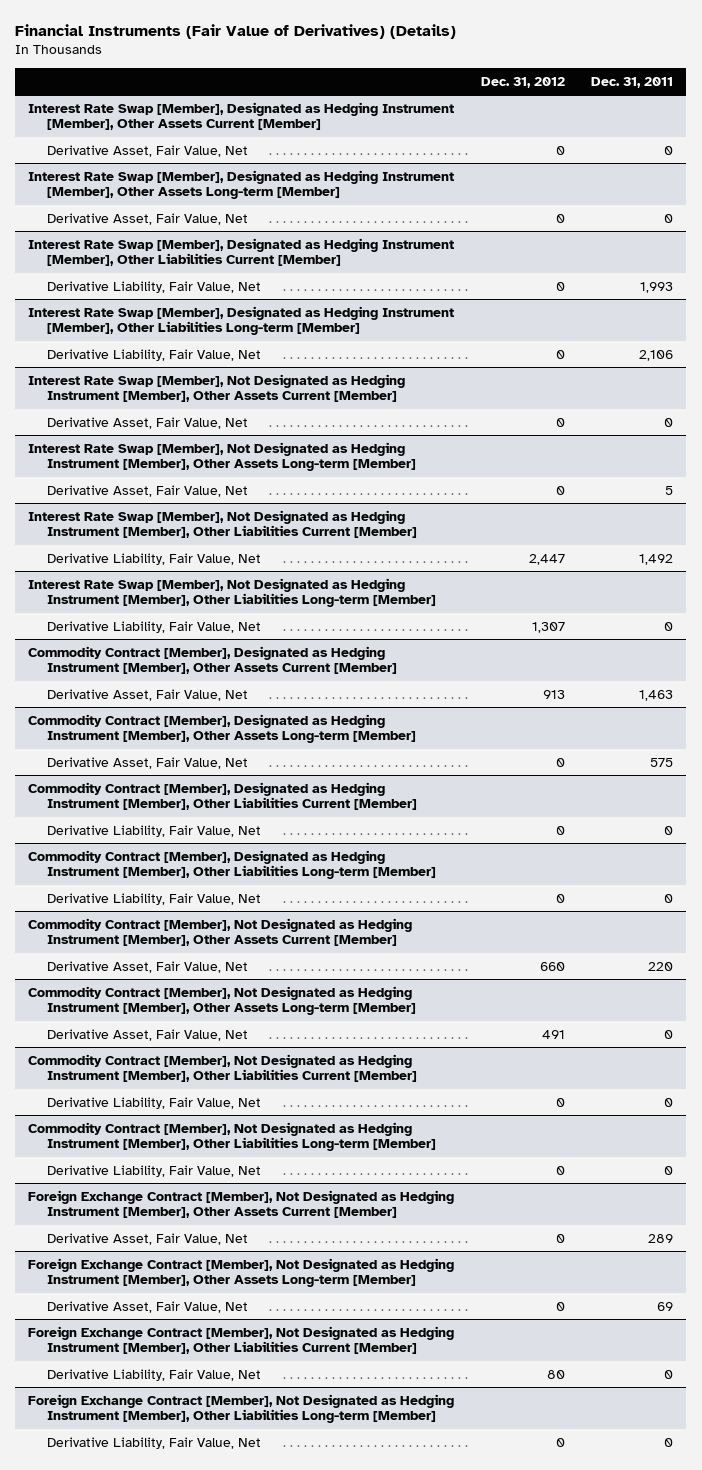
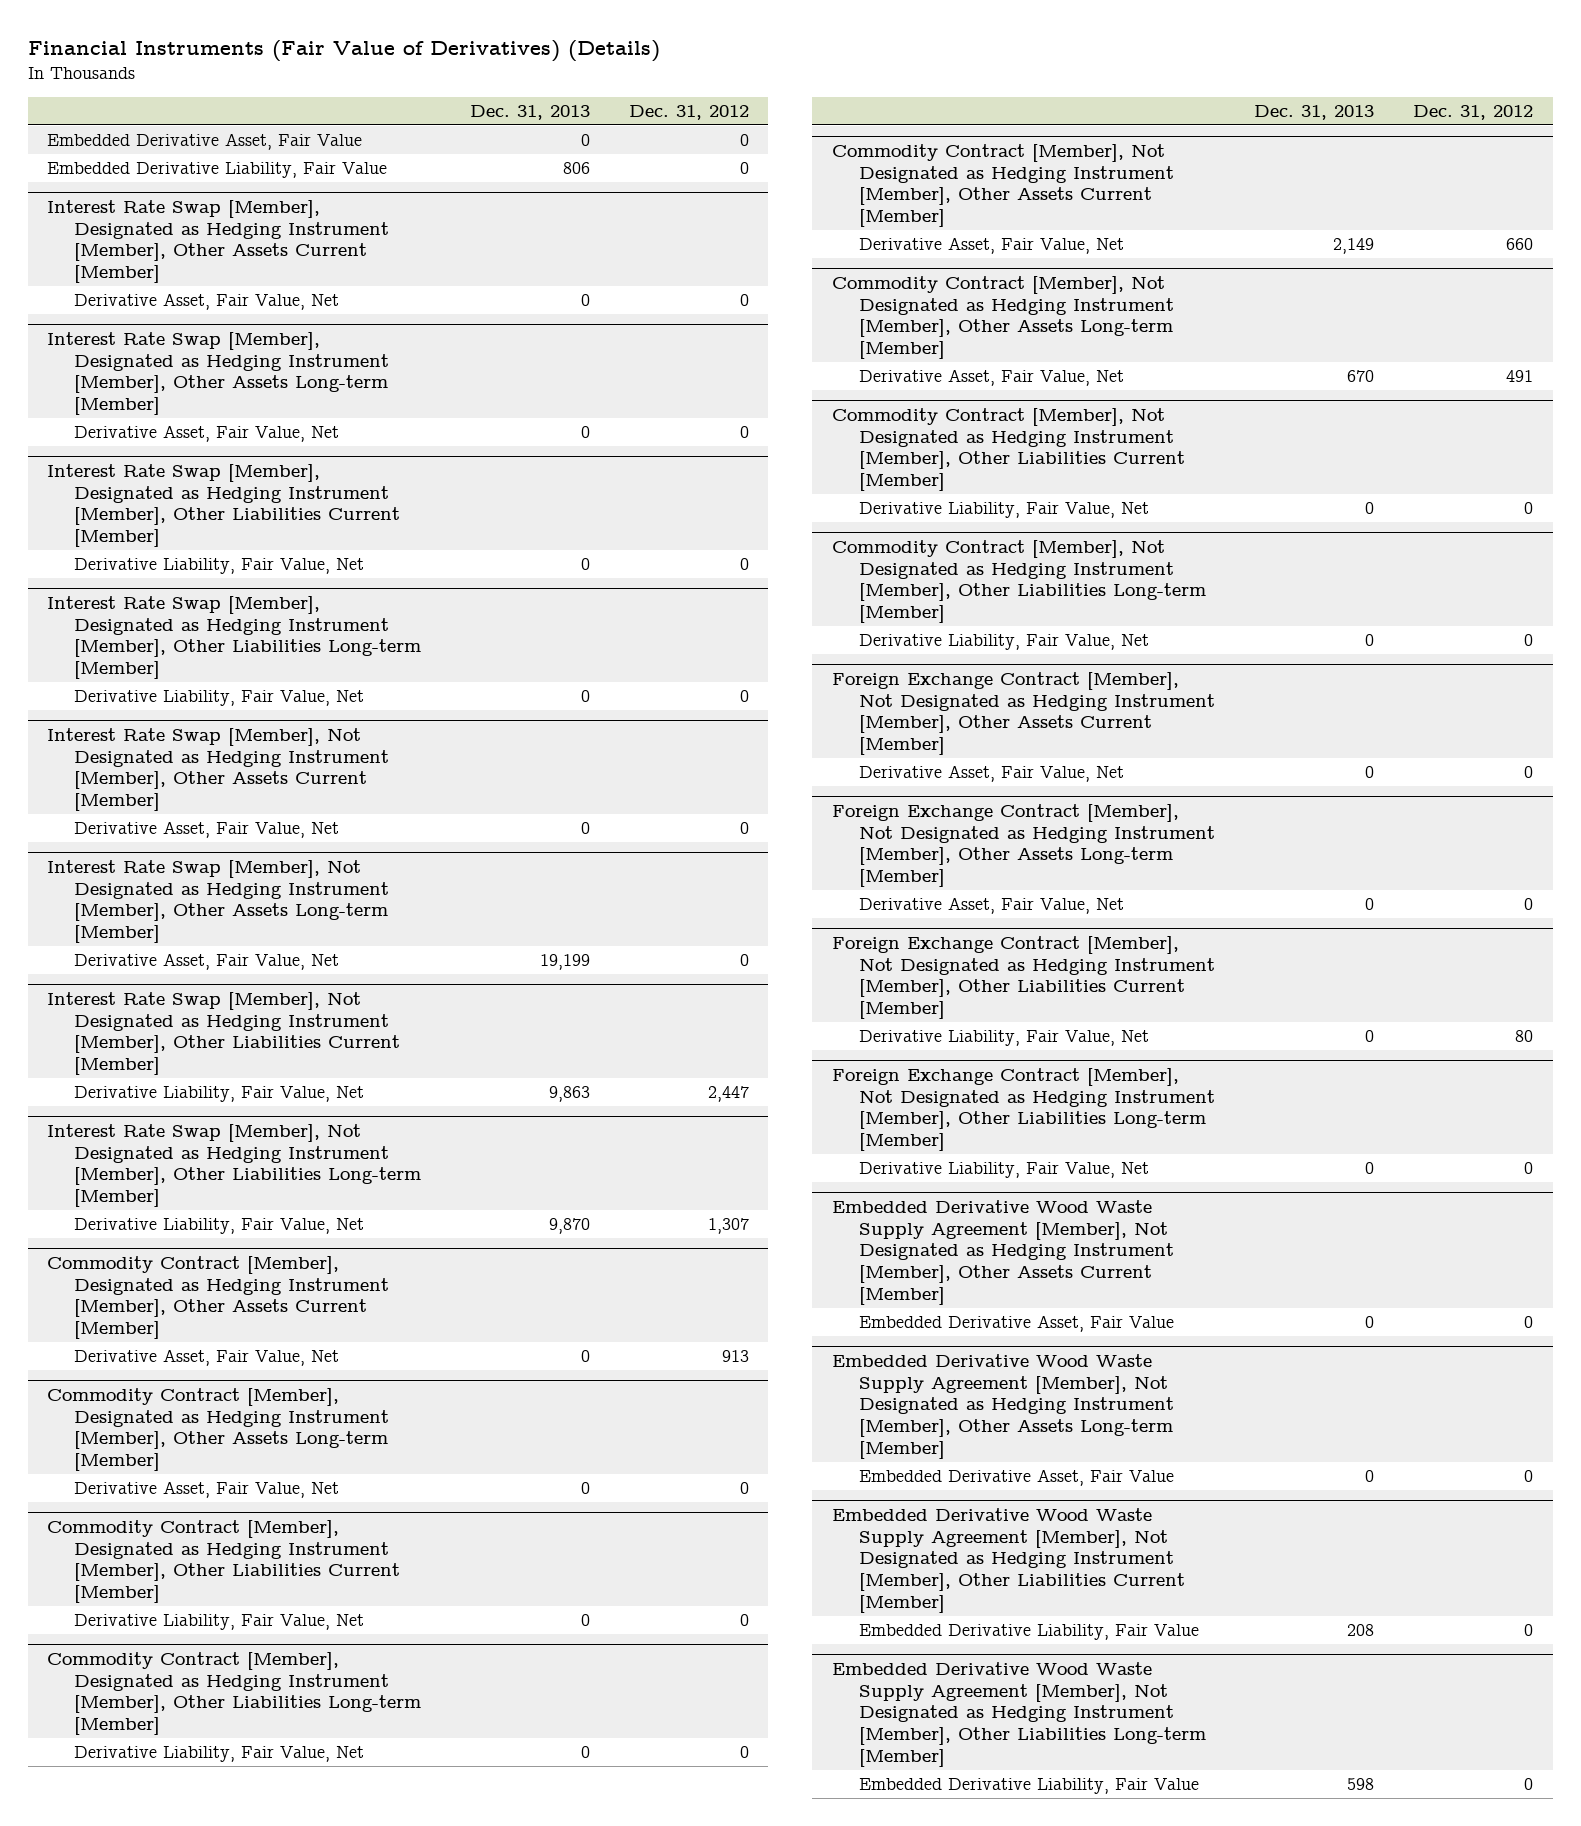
- | Dec. 31, 2012 | Dec. 31, 2011
+ | Dec. 31, 2013 | Dec. 31, 2012
+ Embedded Derivative Asset, Fair Value | 0 | 0
+ Embedded Derivative Liability, Fair Value | 806 | 0
+ Embedded Derivative Wood Waste Supply Agreement [Member], Not Designated as Hedging Instrument [Member], Other Assets Current [Member]
+ Embedded Derivative Asset, Fair Value | 0 | 0
+ Embedded Derivative Wood Waste Supply Agreement [Member], Not Designated as Hedging Instrument [Member], Other Assets Long-term [Member]
+ Embedded Derivative Asset, Fair Value | 0 | 0
+ Embedded Derivative Wood Waste Supply Agreement [Member], Not Designated as Hedging Instrument [Member], Other Liabilities Current [Member]
+ Embedded Derivative Liability, Fair Value | 208 | 0
+ Embedded Derivative Wood Waste Supply Agreement [Member], Not Designated as Hedging Instrument [Member], Other Liabilities Long-term [Member]
+ Embedded Derivative Liability, Fair Value | 598 | 0

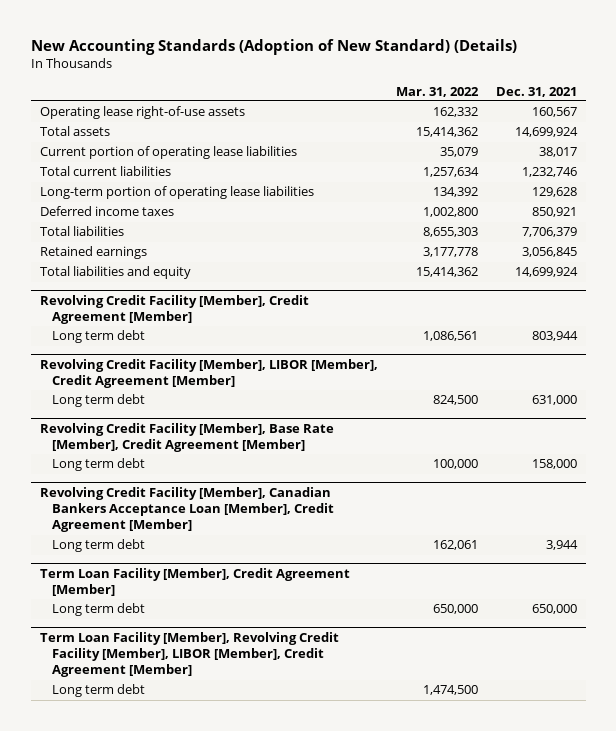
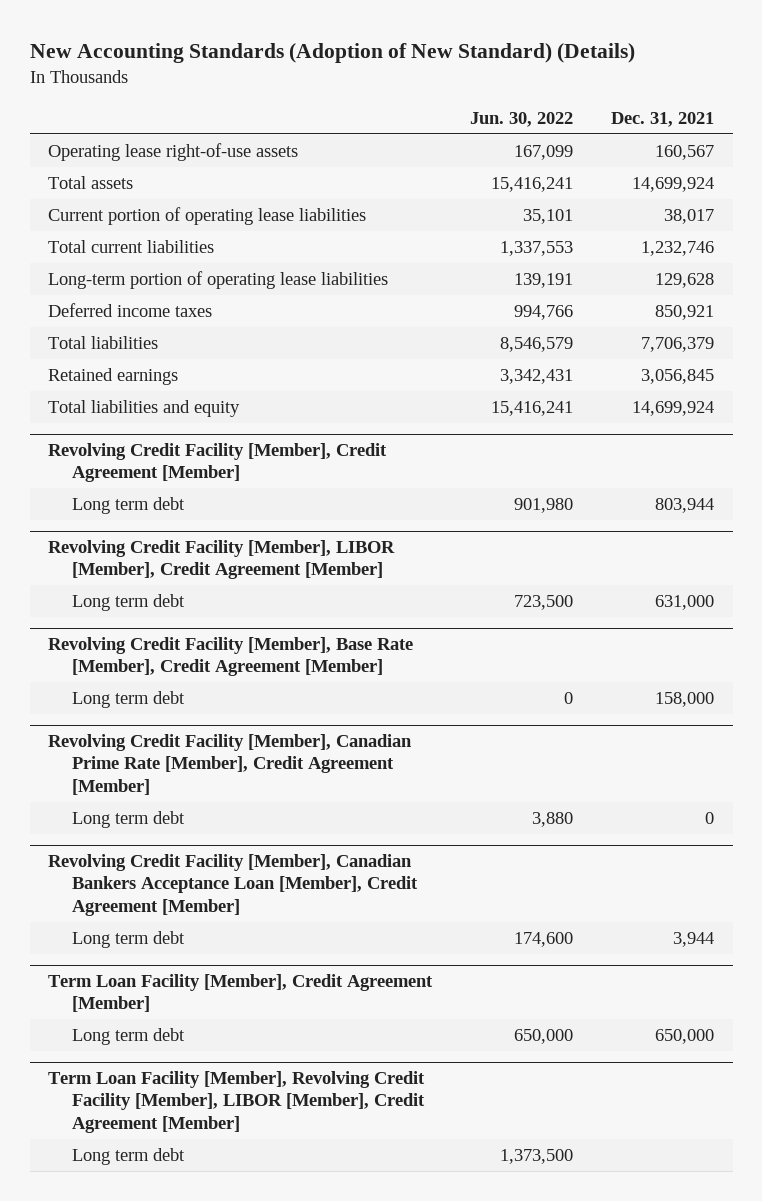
- | Mar. 31, 2022 | Dec. 31, 2021
+ | Jun. 30, 2022 | Dec. 31, 2021
+ Revolving Credit Facility [Member], Canadian Prime Rate [Member], Credit Agreement [Member]
+ Long term debt | 3,880 | 0

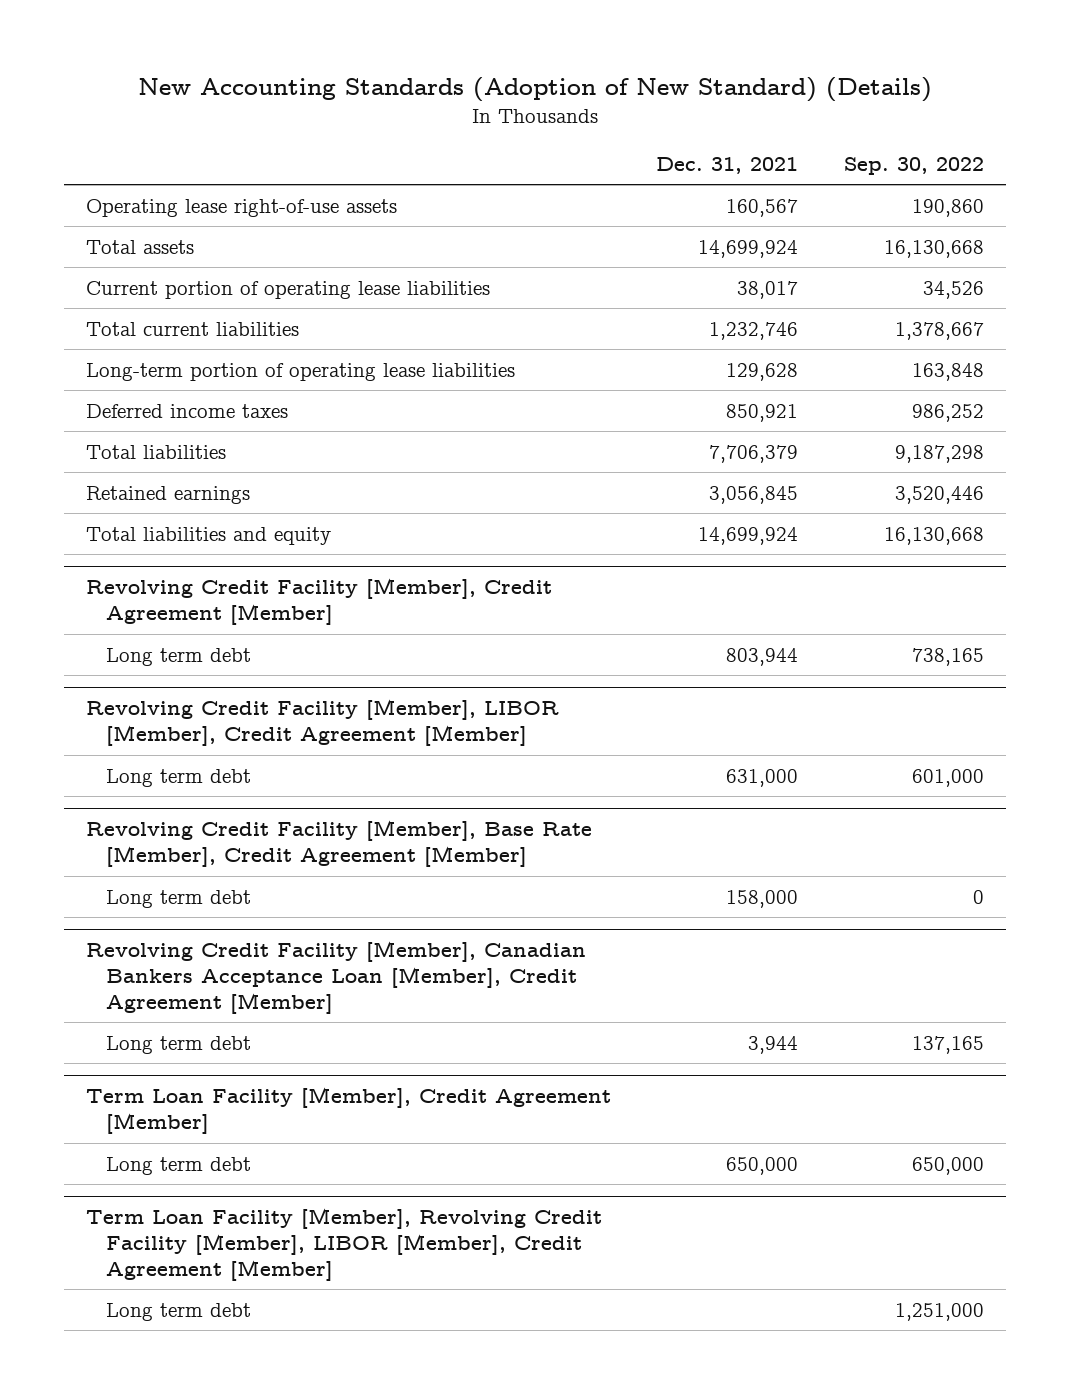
- | Jun. 30, 2022 | Dec. 31, 2021
+ | Dec. 31, 2021 | Sep. 30, 2022
- Revolving Credit Facility [Member], Canadian Prime Rate [Member], Credit Agreement [Member]
- Long term debt | 3,880 | 0

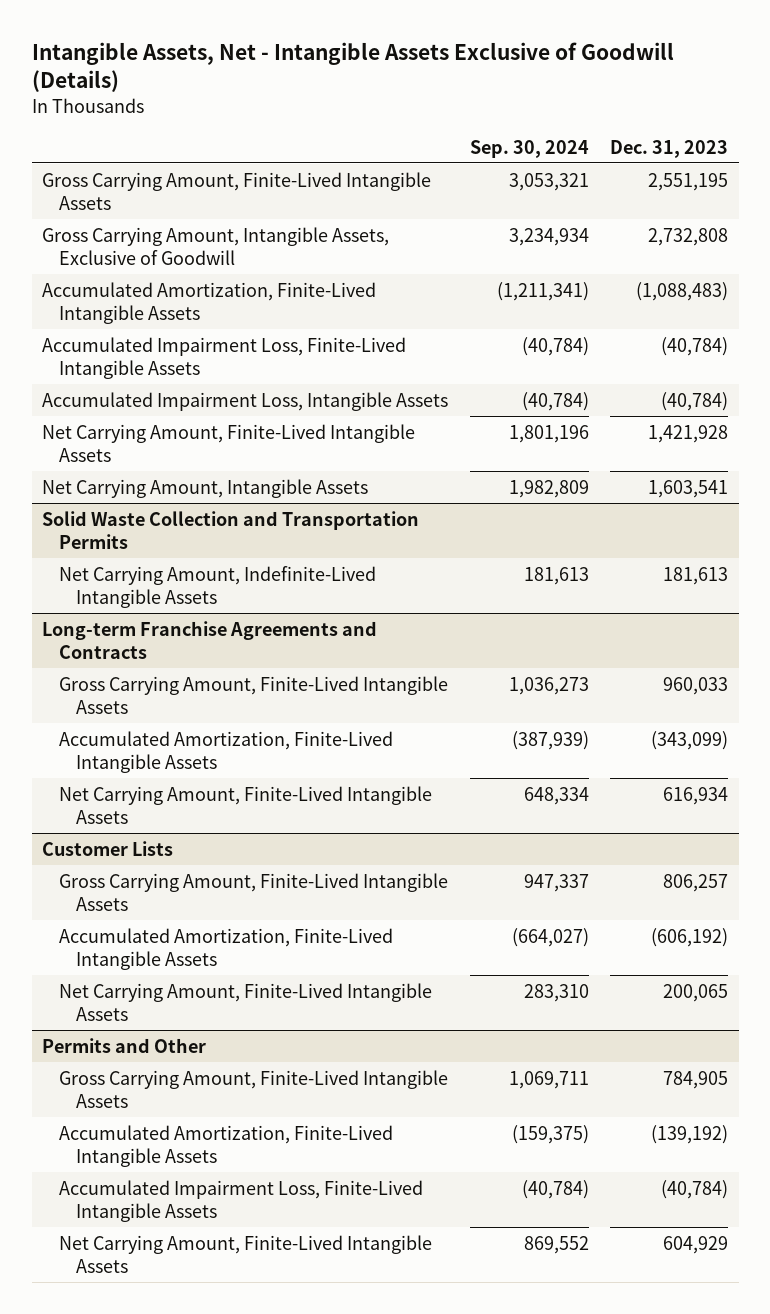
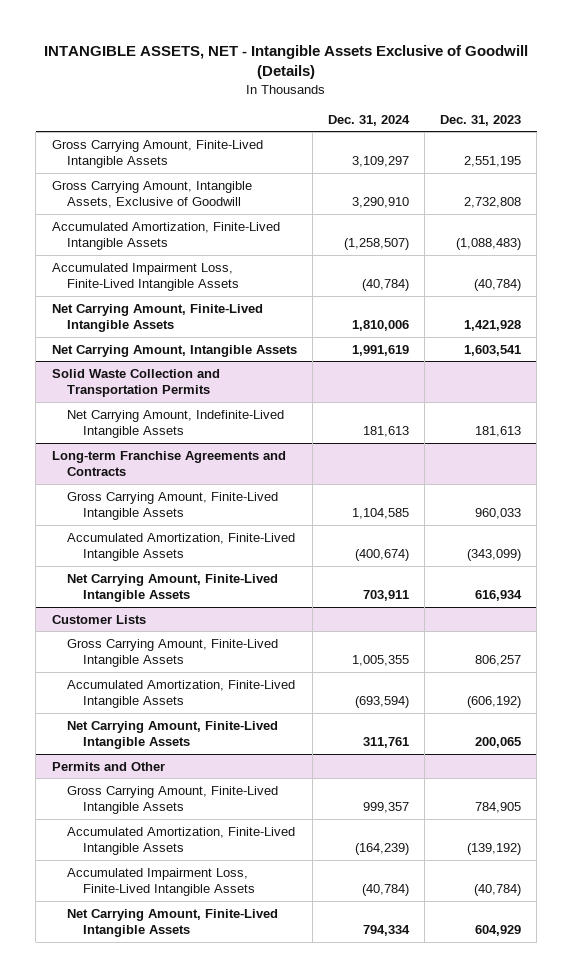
- Intangible Assets, Net - Intangible Assets Exclusive of Goodwill (Details)
+ INTANGIBLE ASSETS, NET - Intangible Assets Exclusive of Goodwill (Details)
- | Sep. 30, 2024 | Dec. 31, 2023
+ | Dec. 31, 2024 | Dec. 31, 2023
- Accumulated Impairment Loss, Intangible Assets | (40,784) | (40,784)

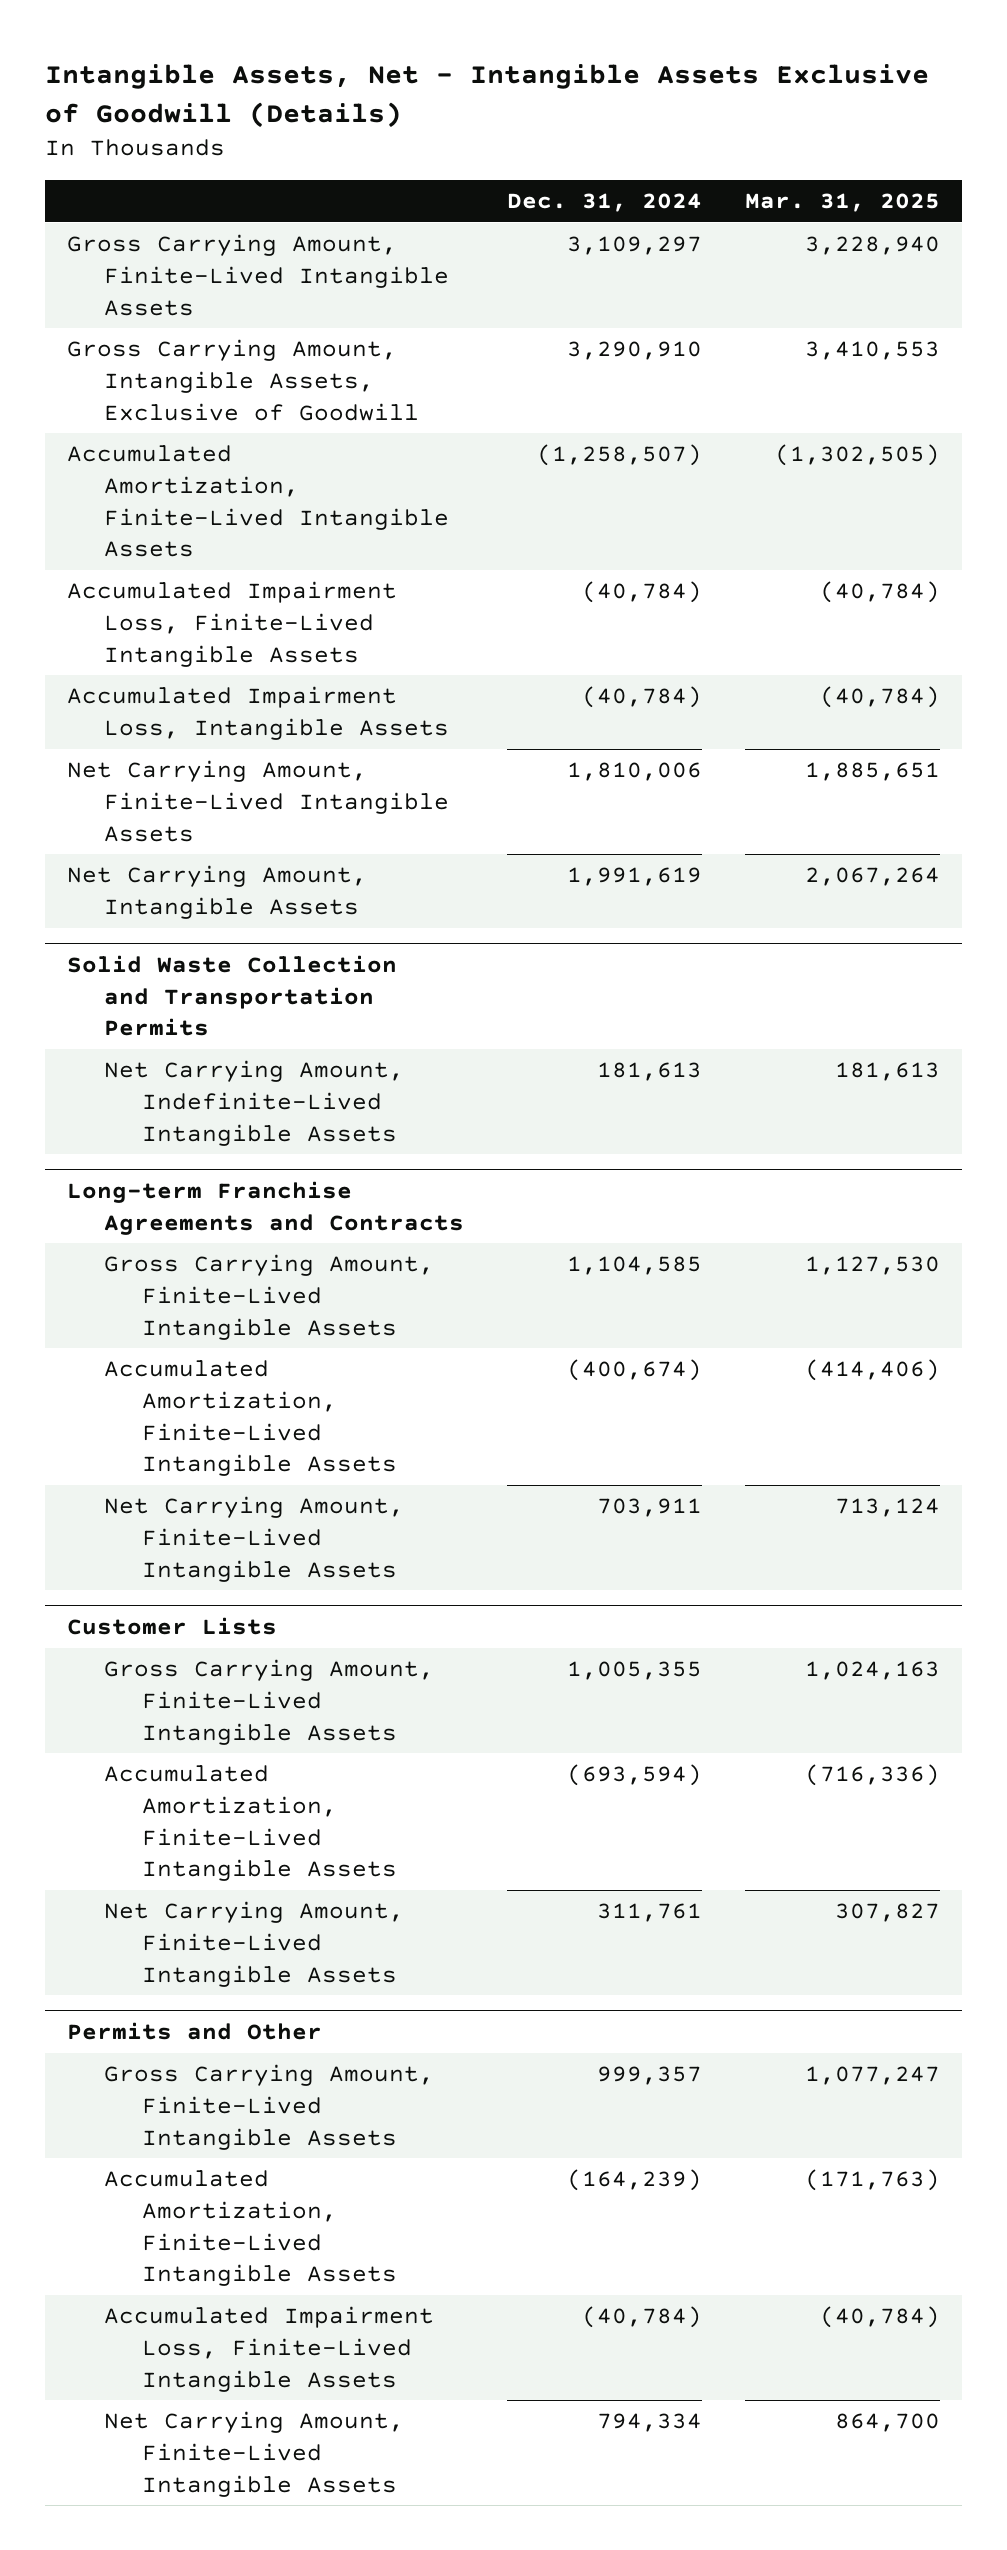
- INTANGIBLE ASSETS, NET - Intangible Assets Exclusive of Goodwill (Details)
+ Intangible Assets, Net - Intangible Assets Exclusive of Goodwill (Details)
- | Dec. 31, 2024 | Dec. 31, 2023
+ | Dec. 31, 2024 | Mar. 31, 2025
+ Accumulated Impairment Loss, Intangible Assets | (40,784) | (40,784)

